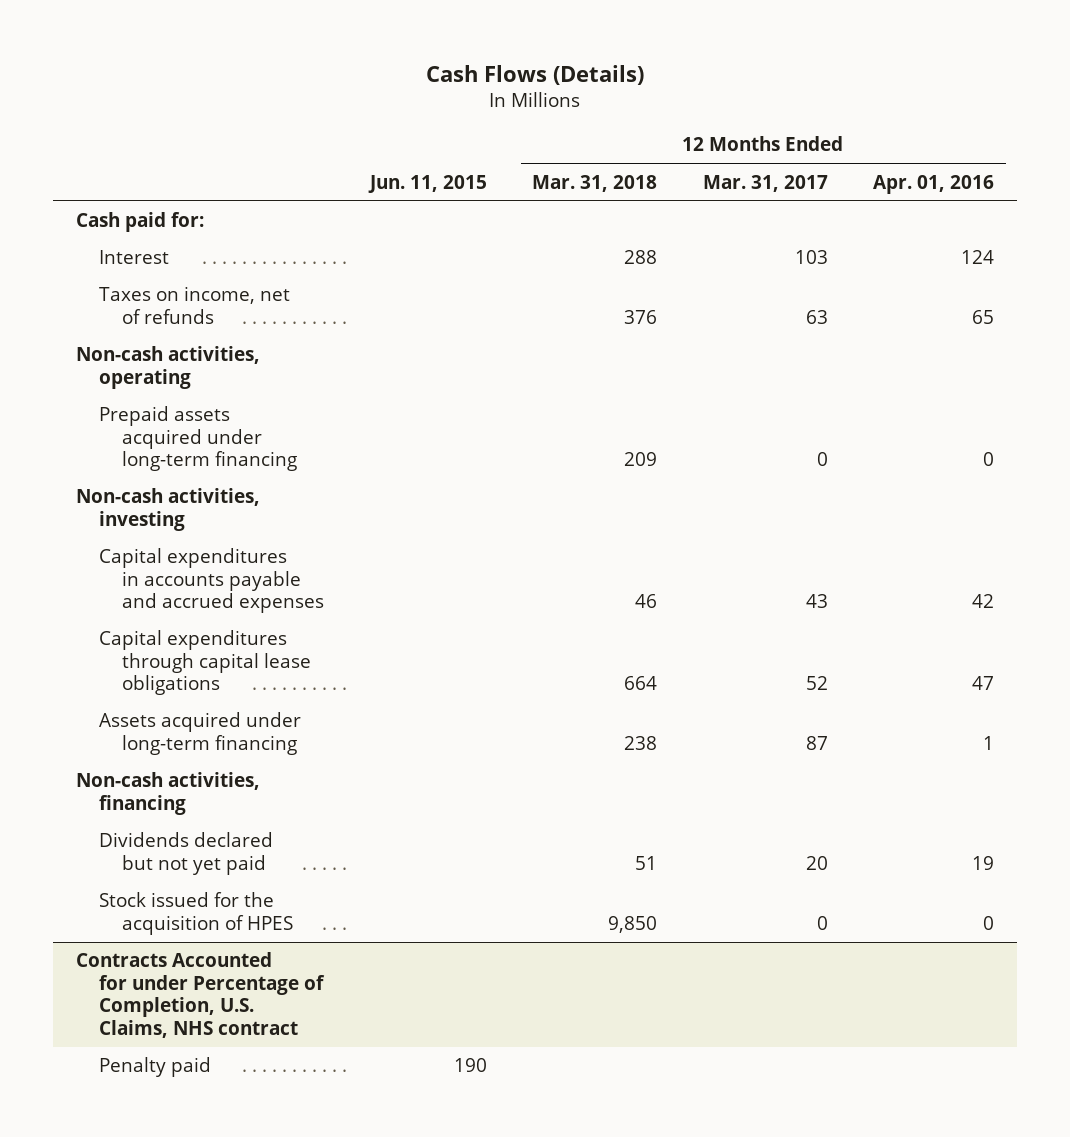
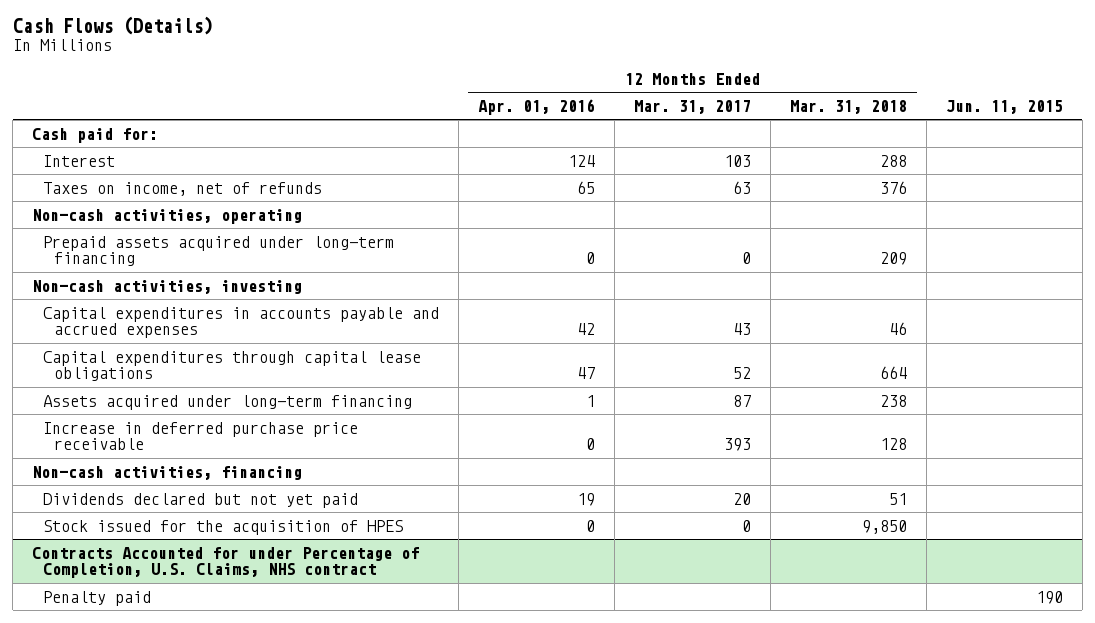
- | Jun. 11, 2015 | 12 Months Ended Mar. 31, 2018 | 12 Months Ended Mar. 31, 2017 | 12 Months Ended Apr. 01, 2016
+ | 12 Months Ended Apr. 01, 2016 | 12 Months Ended Mar. 31, 2017 | 12 Months Ended Mar. 31, 2018 | Jun. 11, 2015
+ Increase in deferred purchase price receivable | 0 | 393 | 128 |

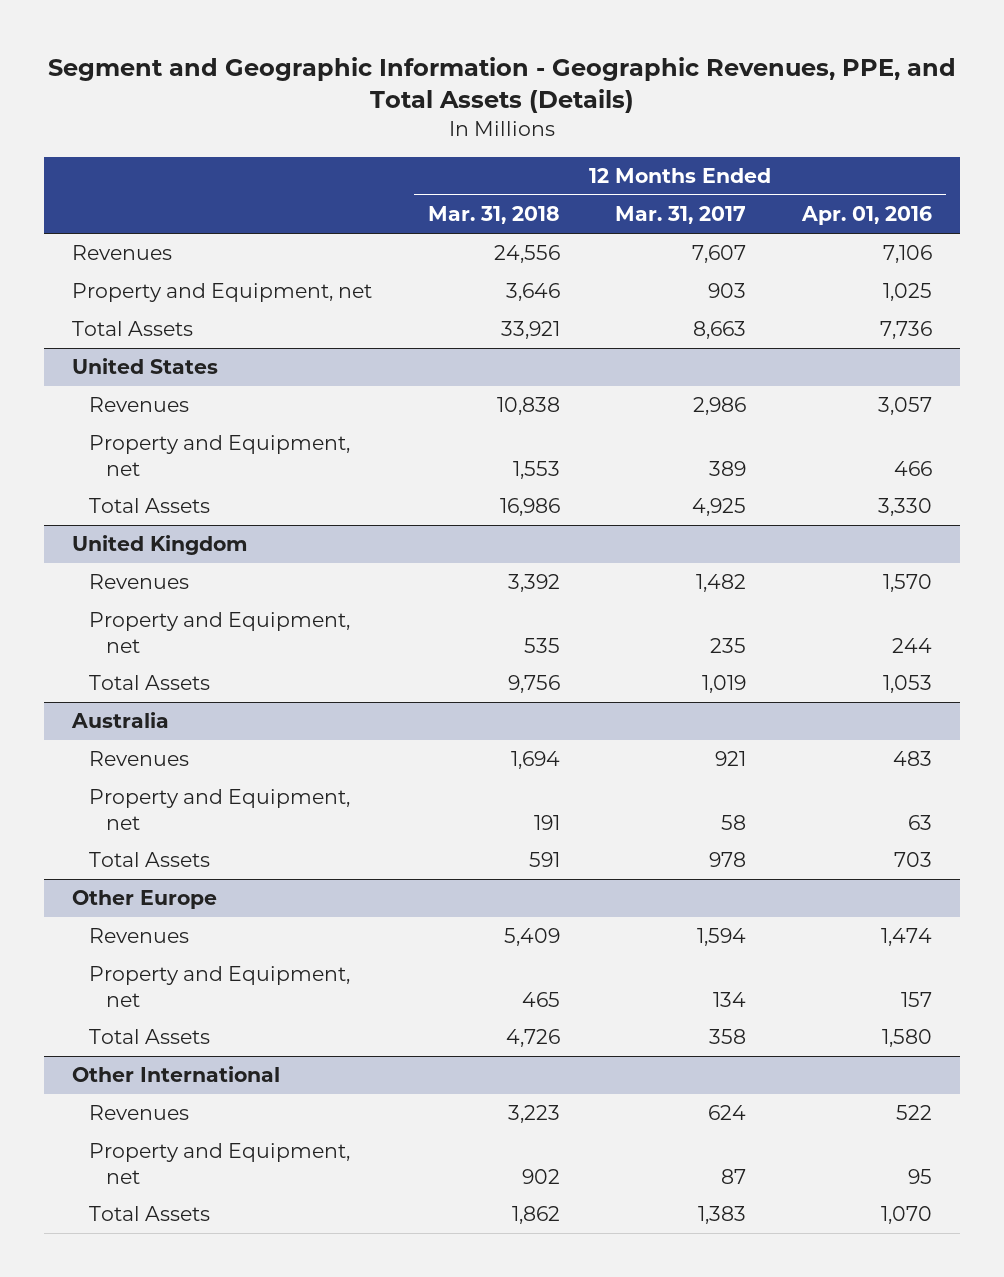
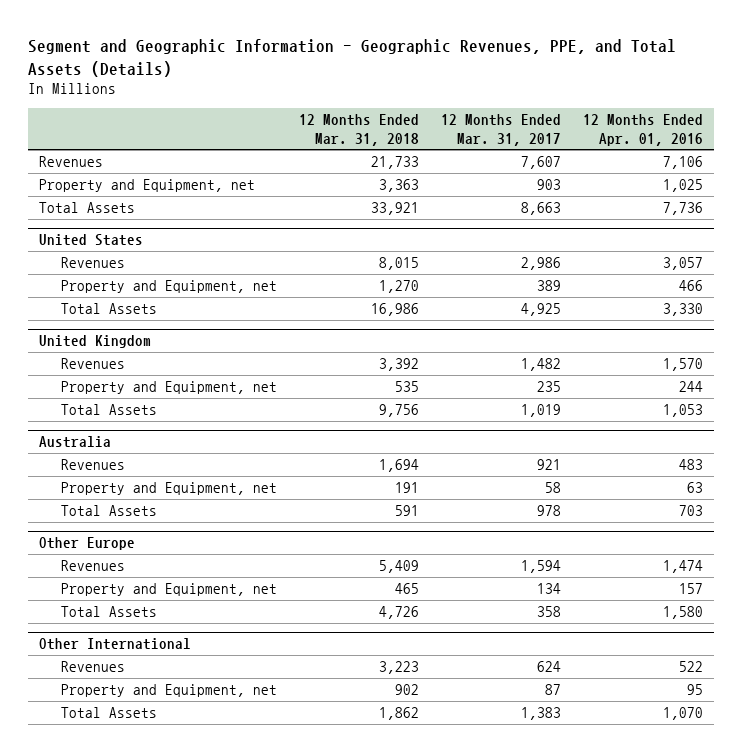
- Revenues | 24,556 | 7,607 | 7,106
- Property and Equipment, net | 3,646 | 903 | 1,025
+ Revenues | 21,733 | 7,607 | 7,106
+ Property and Equipment, net | 3,363 | 903 | 1,025
@ United States
- Revenues | 10,838 | 2,986 | 3,057
- Property and Equipment, net | 1,553 | 389 | 466
+ Revenues | 8,015 | 2,986 | 3,057
+ Property and Equipment, net | 1,270 | 389 | 466

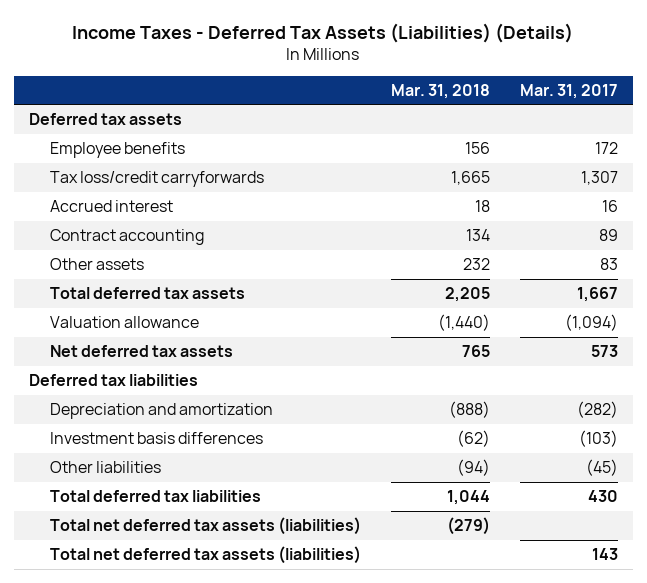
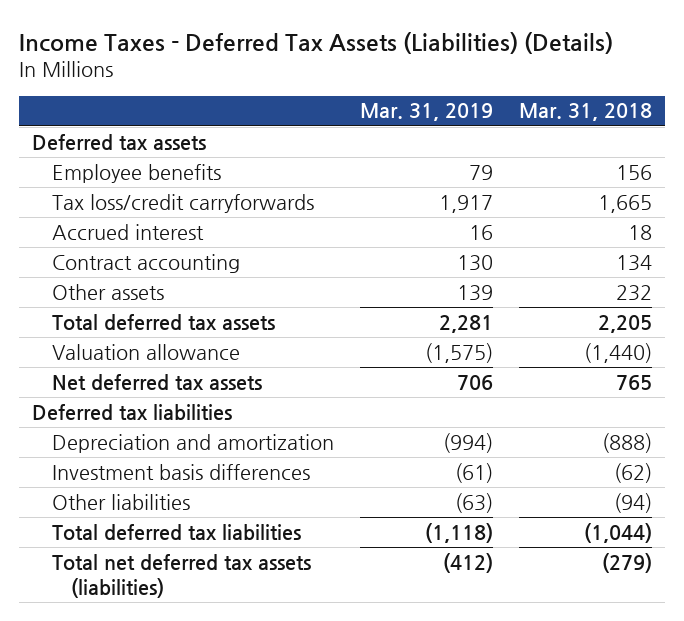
- | Mar. 31, 2018 | Mar. 31, 2017
+ | Mar. 31, 2019 | Mar. 31, 2018
- Total deferred tax liabilities | 1,044 | 430
+ Total deferred tax liabilities | (1,118) | (1,044)
- Total net deferred tax assets (liabilities) | | 143

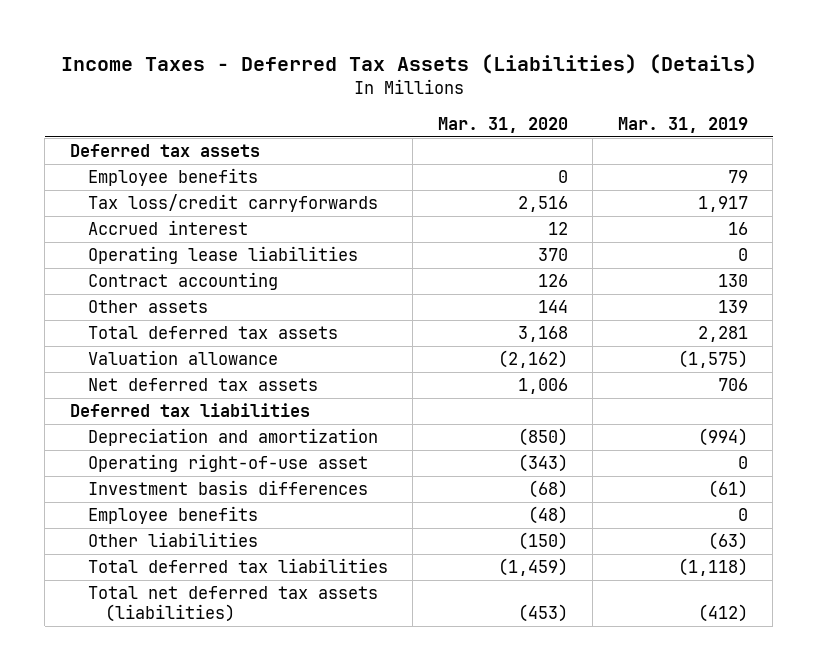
- | Mar. 31, 2019 | Mar. 31, 2018
+ | Mar. 31, 2020 | Mar. 31, 2019
+ Operating lease liabilities | 370 | 0
+ Operating right-of-use asset | (343) | 0
+ Employee benefits | (48) | 0

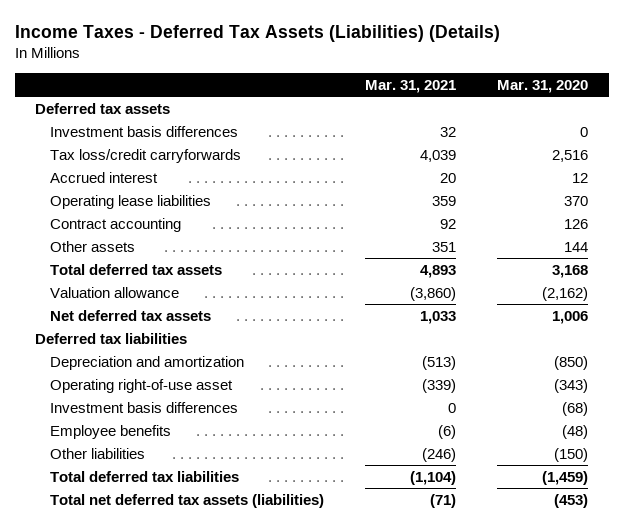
- | Mar. 31, 2020 | Mar. 31, 2019
+ | Mar. 31, 2021 | Mar. 31, 2020
- Employee benefits | 0 | 79
+ Investment basis differences | 32 | 0

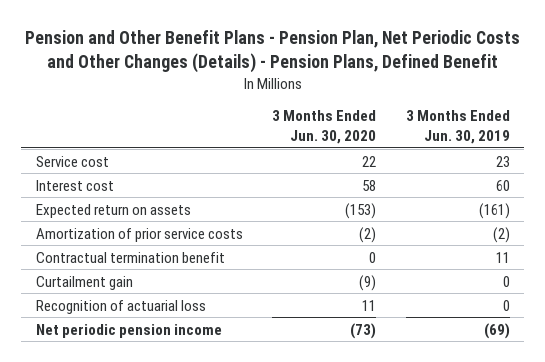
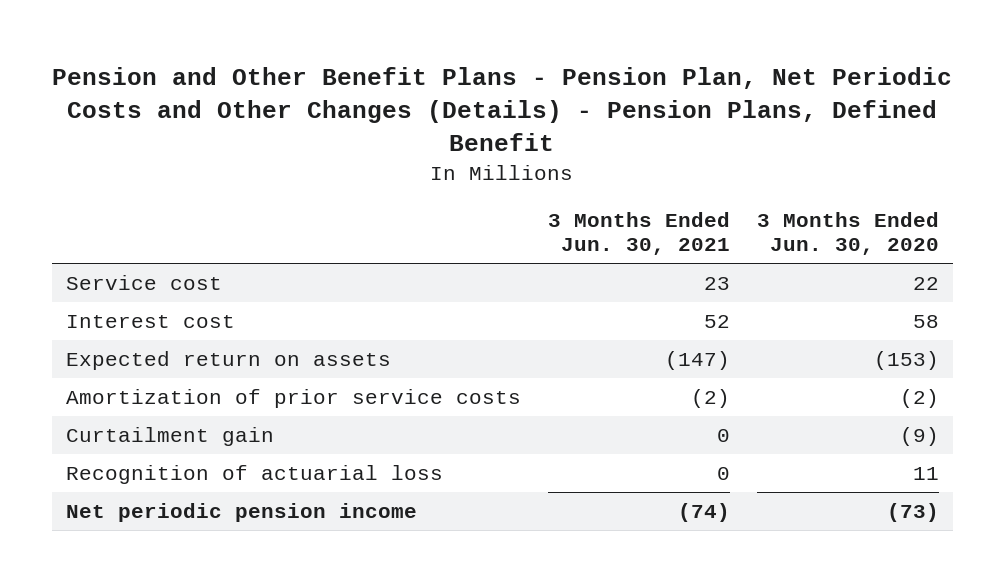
- | 3 Months Ended Jun. 30, 2020 | 3 Months Ended Jun. 30, 2019
+ | 3 Months Ended Jun. 30, 2021 | 3 Months Ended Jun. 30, 2020
- Contractual termination benefit | 0 | 11

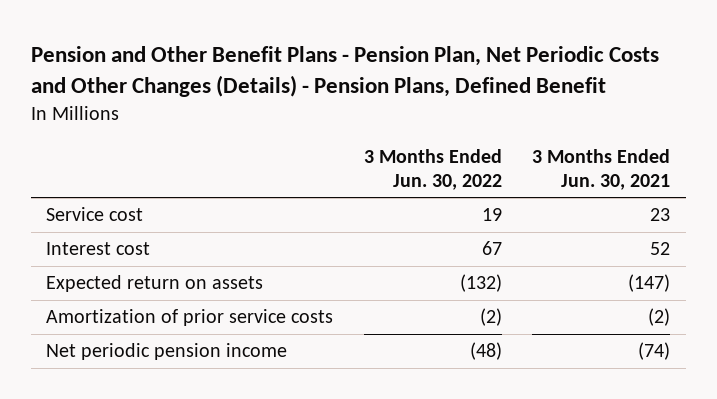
- | 3 Months Ended Jun. 30, 2021 | 3 Months Ended Jun. 30, 2020
+ | 3 Months Ended Jun. 30, 2022 | 3 Months Ended Jun. 30, 2021
- Curtailment gain | 0 | (9)
- Recognition of actuarial loss | 0 | 11

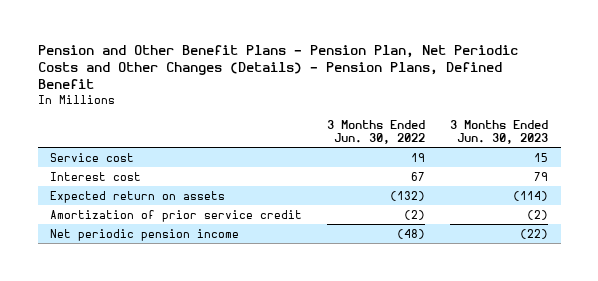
- | 3 Months Ended Jun. 30, 2022 | 3 Months Ended Jun. 30, 2021
+ | 3 Months Ended Jun. 30, 2022 | 3 Months Ended Jun. 30, 2023
- Amortization of prior service costs | (2) | (2)
+ Amortization of prior service credit | (2) | (2)

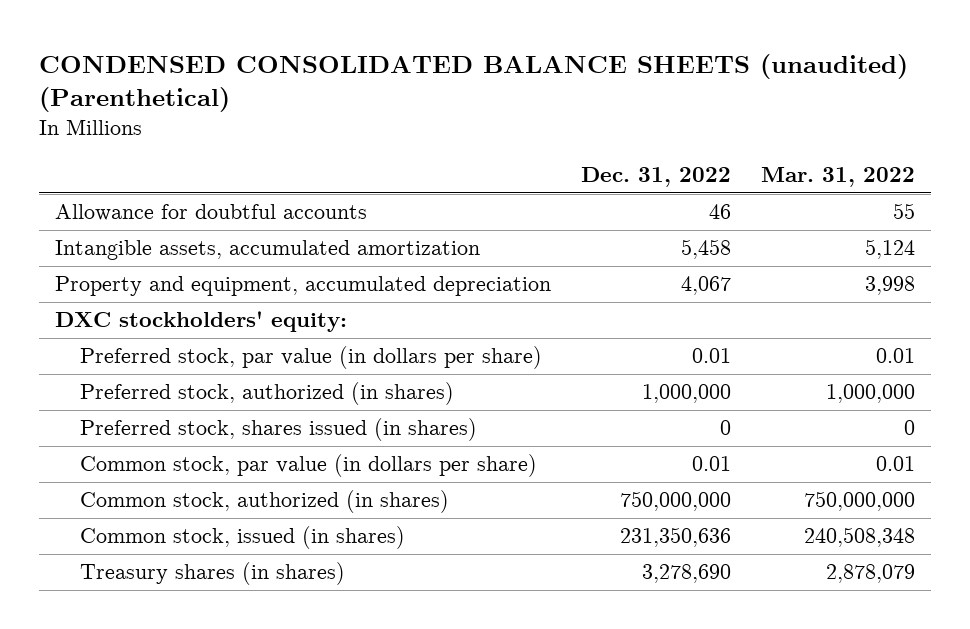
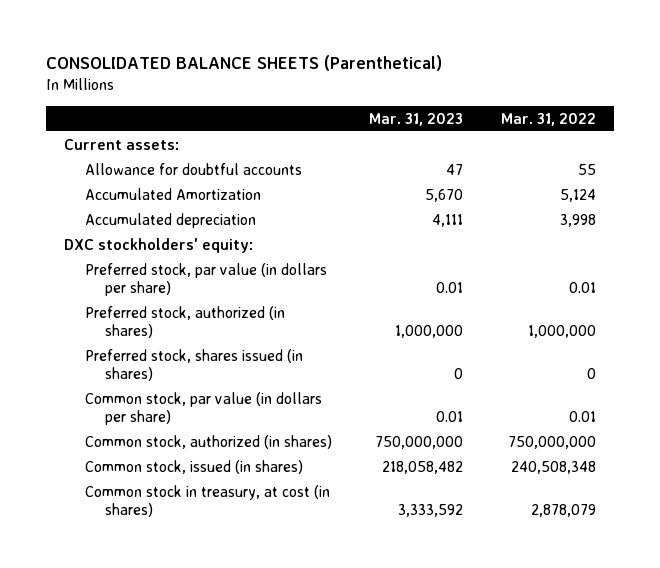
- CONDENSED CONSOLIDATED BALANCE SHEETS (unaudited) (Parenthetical)
+ CONSOLIDATED BALANCE SHEETS (Parenthetical)
- | Dec. 31, 2022 | Mar. 31, 2022
+ | Mar. 31, 2023 | Mar. 31, 2022
+ Current assets:
- Intangible assets, accumulated amortization | 5,458 | 5,124
- Property and equipment, accumulated depreciation | 4,067 | 3,998
+ Accumulated Amortization | 5,670 | 5,124
+ Accumulated depreciation | 4,111 | 3,998
- Treasury shares (in shares) | 3,278,690 | 2,878,079
+ Common stock in treasury, at cost (in shares) | 3,333,592 | 2,878,079

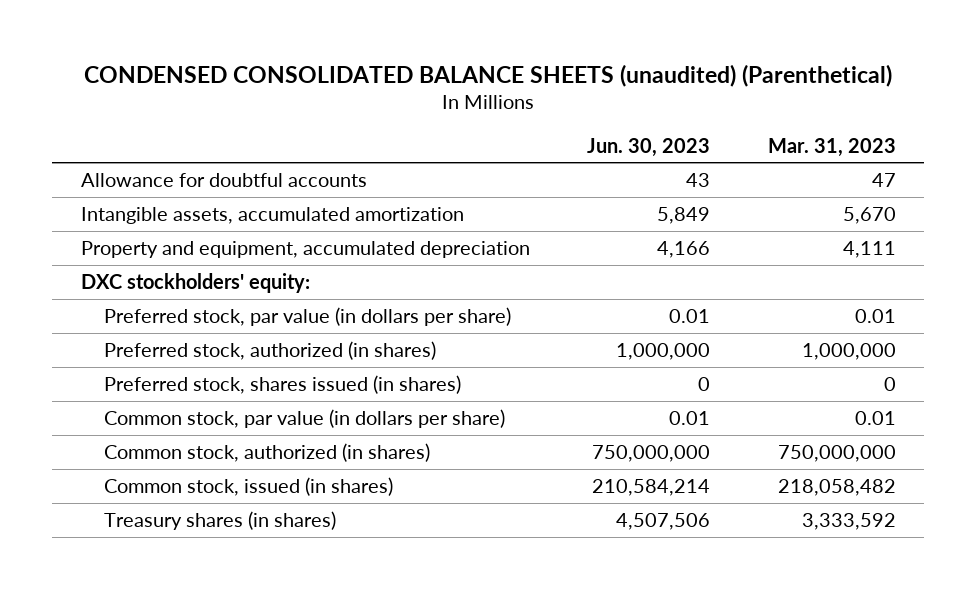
- CONSOLIDATED BALANCE SHEETS (Parenthetical)
+ CONDENSED CONSOLIDATED BALANCE SHEETS (unaudited) (Parenthetical)
- | Mar. 31, 2023 | Mar. 31, 2022
+ | Jun. 30, 2023 | Mar. 31, 2023
- Current assets:
- Accumulated Amortization | 5,670 | 5,124
- Accumulated depreciation | 4,111 | 3,998
+ Intangible assets, accumulated amortization | 5,849 | 5,670
+ Property and equipment, accumulated depreciation | 4,166 | 4,111
- Common stock in treasury, at cost (in shares) | 3,333,592 | 2,878,079
+ Treasury shares (in shares) | 4,507,506 | 3,333,592

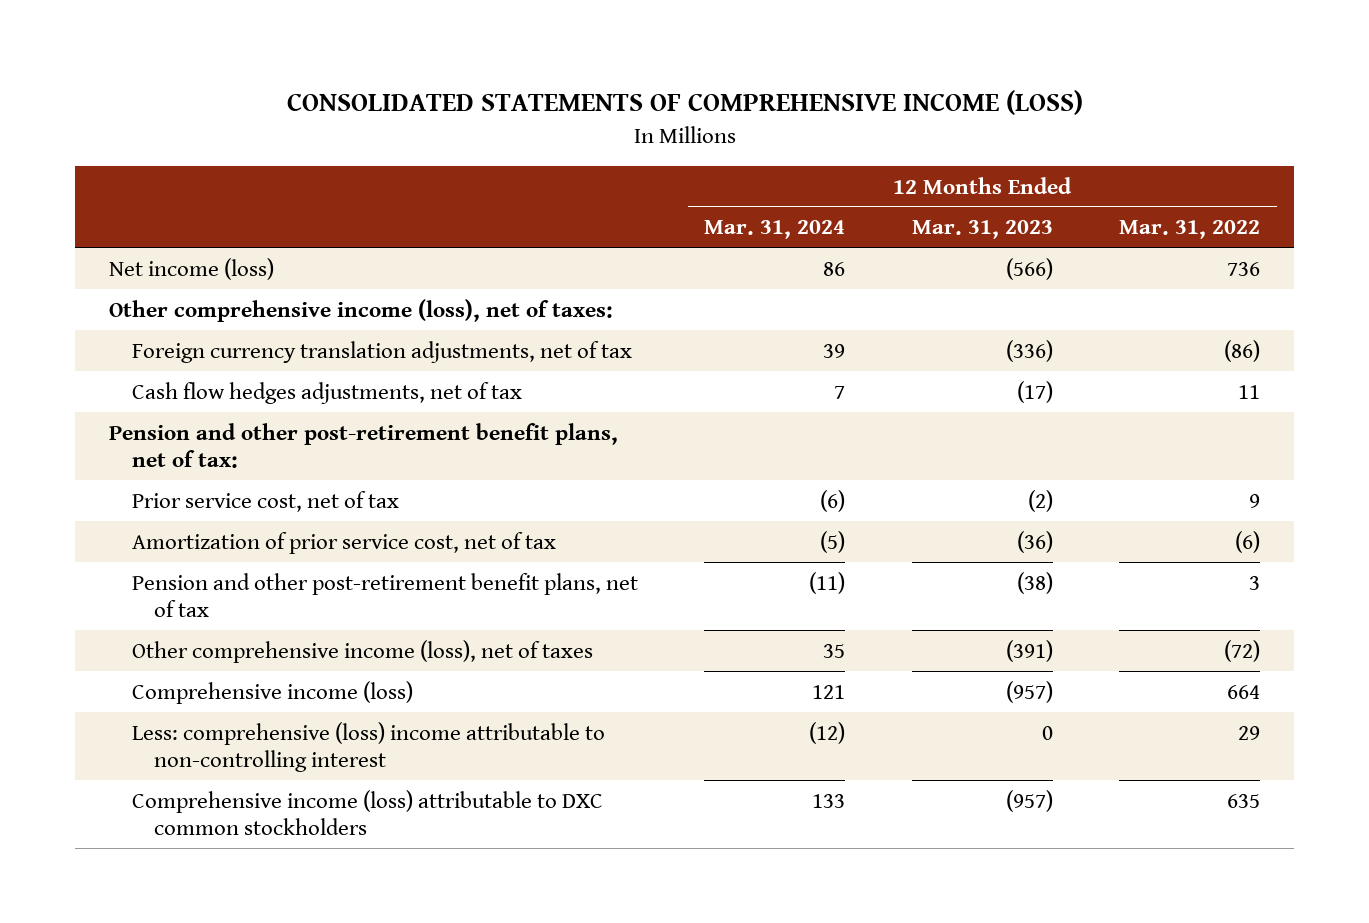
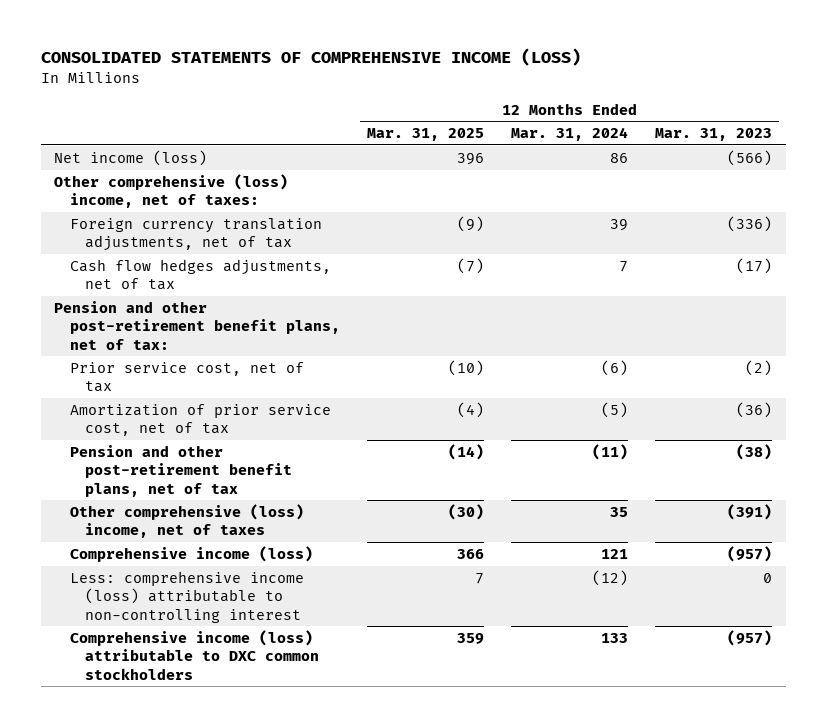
- | 12 Months Ended Mar. 31, 2024 | 12 Months Ended Mar. 31, 2023 | 12 Months Ended Mar. 31, 2022
+ | 12 Months Ended Mar. 31, 2025 | 12 Months Ended Mar. 31, 2024 | 12 Months Ended Mar. 31, 2023
- Other comprehensive income (loss), net of taxes:
+ Other comprehensive (loss) income, net of taxes:
- Other comprehensive income (loss), net of taxes | 35 | (391) | (72)
+ Other comprehensive (loss) income, net of taxes | (30) | 35 | (391)
- Less: comprehensive (loss) income attributable to non-controlling interest | (12) | 0 | 29
+ Less: comprehensive income (loss) attributable to non-controlling interest | 7 | (12) | 0

